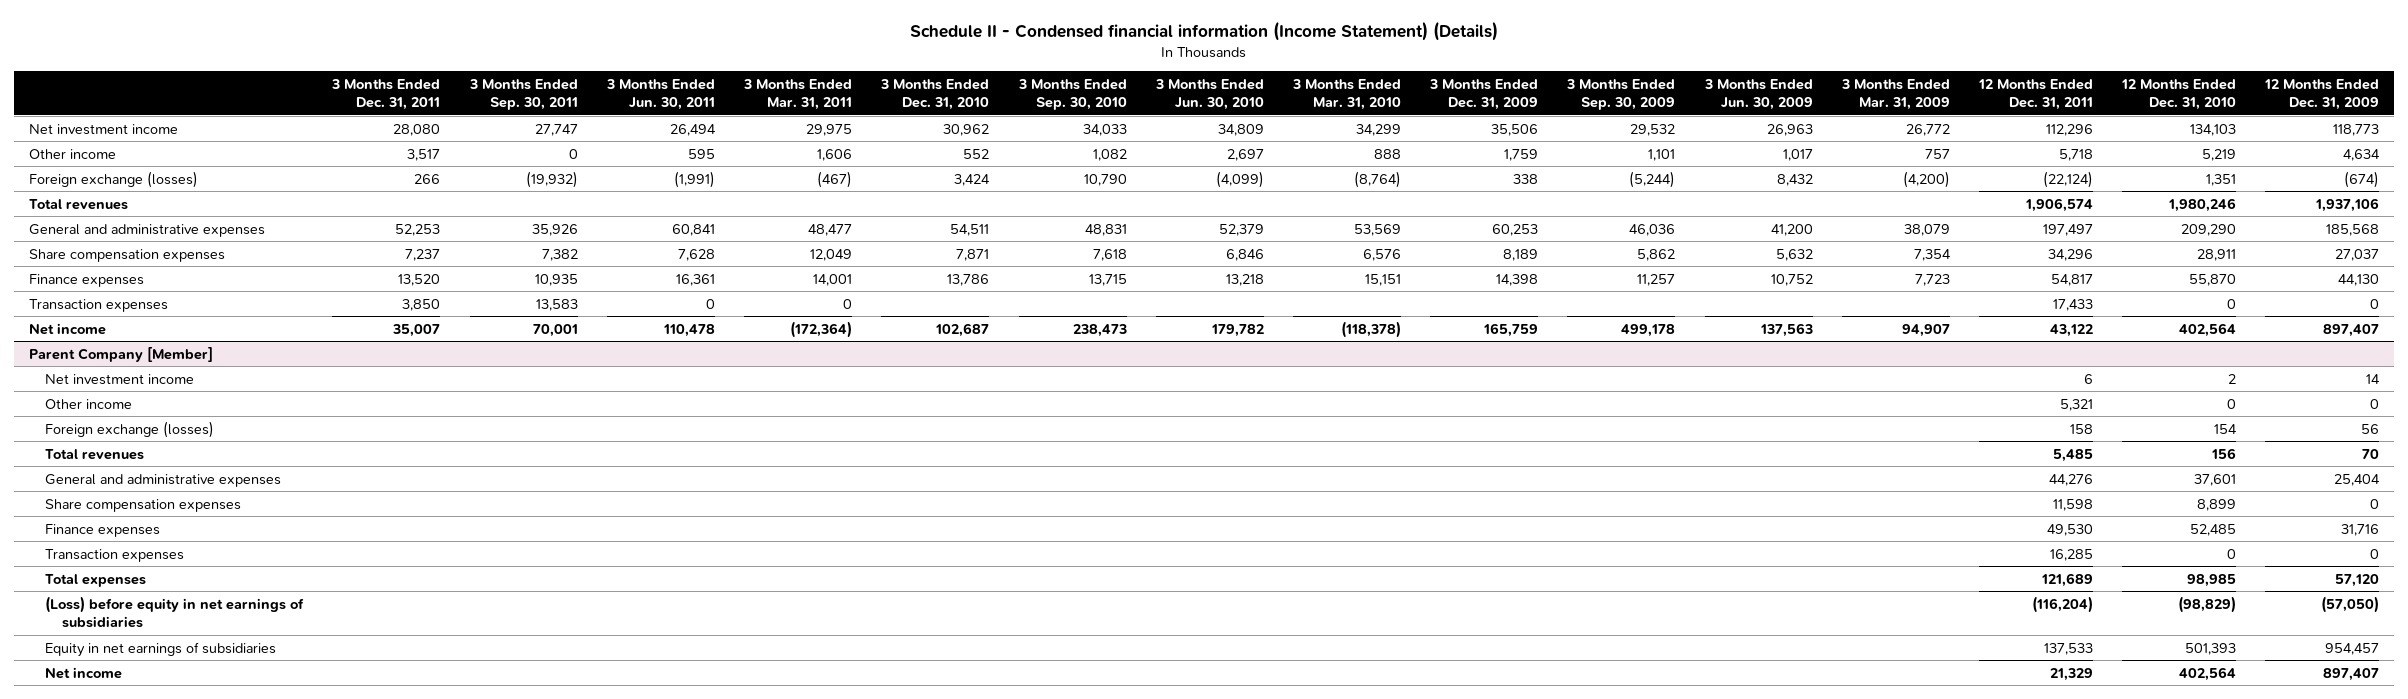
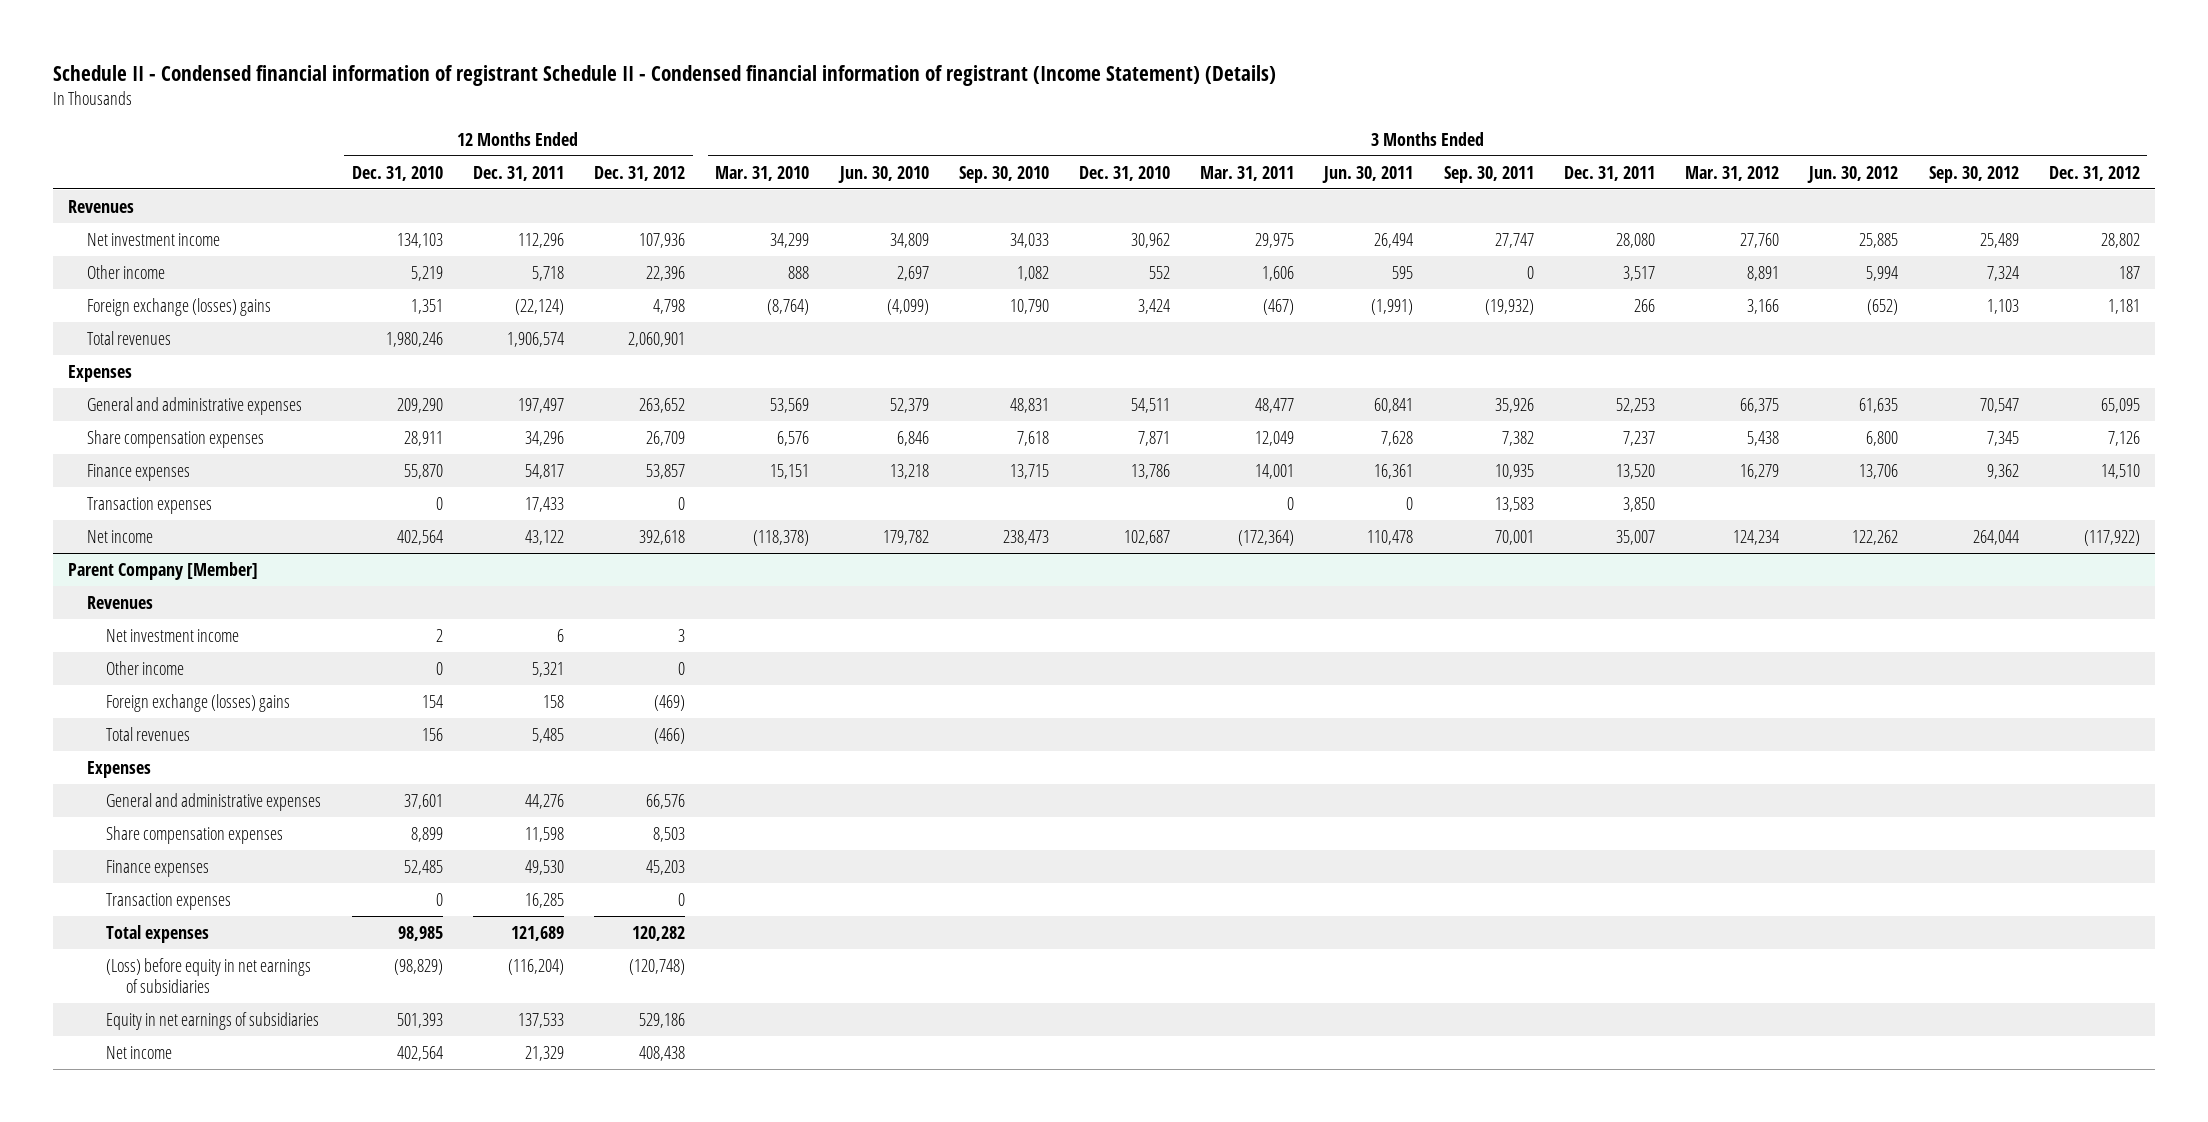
- Schedule II - Condensed financial information (Income Statement) (Details)
+ Schedule II - Condensed financial information of registrant Schedule II - Condensed financial information of registrant (Income Statement) (Details)
- | 3 Months Ended Dec. 31, 2011 | 3 Months Ended Sep. 30, 2011 | 3 Months Ended Jun. 30, 2011 | 3 Months Ended Mar. 31, 2011 | 3 Months Ended Dec. 31, 2010 | 3 Months Ended Sep. 30, 2010 | 3 Months Ended Jun. 30, 2010 | 3 Months Ended Mar. 31, 2010 | 3 Months Ended Dec. 31, 2009 | 3 Months Ended Sep. 30, 2009 | 3 Months Ended Jun. 30, 2009 | 3 Months Ended Mar. 31, 2009 | 12 Months Ended Dec. 31, 2011 | 12 Months Ended Dec. 31, 2010 | 12 Months Ended Dec. 31, 2009
+ | 12 Months Ended Dec. 31, 2010 | 12 Months Ended Dec. 31, 2011 | 12 Months Ended Dec. 31, 2012 | 3 Months Ended Mar. 31, 2010 | 3 Months Ended Jun. 30, 2010 | 3 Months Ended Sep. 30, 2010 | 3 Months Ended Dec. 31, 2010 | 3 Months Ended Mar. 31, 2011 | 3 Months Ended Jun. 30, 2011 | 3 Months Ended Sep. 30, 2011 | 3 Months Ended Dec. 31, 2011 | 3 Months Ended Mar. 31, 2012 | 3 Months Ended Jun. 30, 2012 | 3 Months Ended Sep. 30, 2012 | 3 Months Ended Dec. 31, 2012
+ Revenues
- Foreign exchange (losses) | 266 | (19,932) | (1,991) | (467) | 3,424 | 10,790 | (4,099) | (8,764) | 338 | (5,244) | 8,432 | (4,200) | (22,124) | 1,351 | (674)
+ Foreign exchange (losses) gains | 1,351 | (22,124) | 4,798 | (8,764) | (4,099) | 10,790 | 3,424 | (467) | (1,991) | (19,932) | 266 | 3,166 | (652) | 1,103 | 1,181
+ Expenses
@ Parent Company [Member]
+ Revenues
- Foreign exchange (losses) | | | | | | | | | | | | | 158 | 154 | 56
+ Foreign exchange (losses) gains | 154 | 158 | (469) | | | | | | | | | | | |
+ Expenses

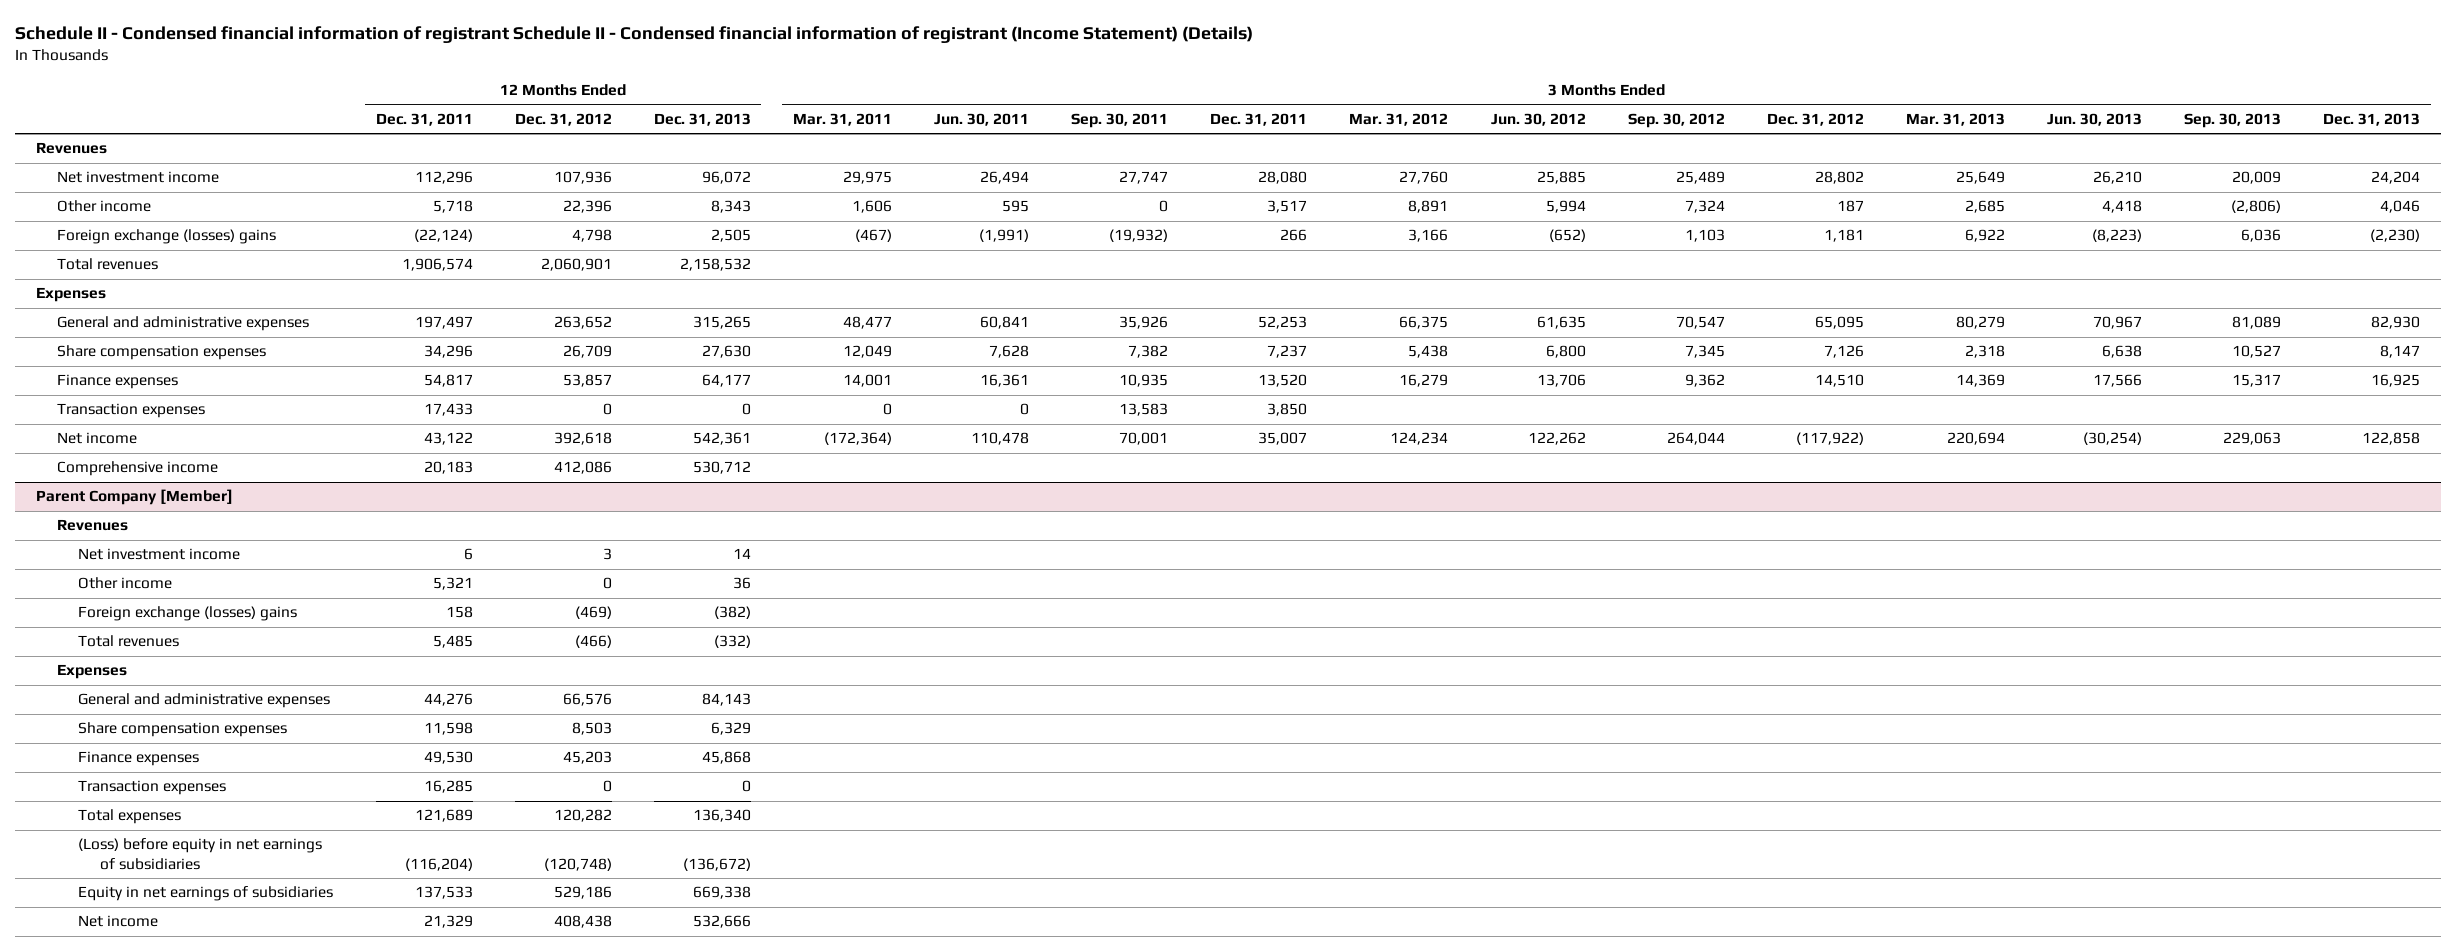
- | 12 Months Ended Dec. 31, 2010 | 12 Months Ended Dec. 31, 2011 | 12 Months Ended Dec. 31, 2012 | 3 Months Ended Mar. 31, 2010 | 3 Months Ended Jun. 30, 2010 | 3 Months Ended Sep. 30, 2010 | 3 Months Ended Dec. 31, 2010 | 3 Months Ended Mar. 31, 2011 | 3 Months Ended Jun. 30, 2011 | 3 Months Ended Sep. 30, 2011 | 3 Months Ended Dec. 31, 2011 | 3 Months Ended Mar. 31, 2012 | 3 Months Ended Jun. 30, 2012 | 3 Months Ended Sep. 30, 2012 | 3 Months Ended Dec. 31, 2012
+ | 12 Months Ended Dec. 31, 2011 | 12 Months Ended Dec. 31, 2012 | 12 Months Ended Dec. 31, 2013 | 3 Months Ended Mar. 31, 2011 | 3 Months Ended Jun. 30, 2011 | 3 Months Ended Sep. 30, 2011 | 3 Months Ended Dec. 31, 2011 | 3 Months Ended Mar. 31, 2012 | 3 Months Ended Jun. 30, 2012 | 3 Months Ended Sep. 30, 2012 | 3 Months Ended Dec. 31, 2012 | 3 Months Ended Mar. 31, 2013 | 3 Months Ended Jun. 30, 2013 | 3 Months Ended Sep. 30, 2013 | 3 Months Ended Dec. 31, 2013
+ Comprehensive income | 20,183 | 412,086 | 530,712 | | | | | | | | | | | |

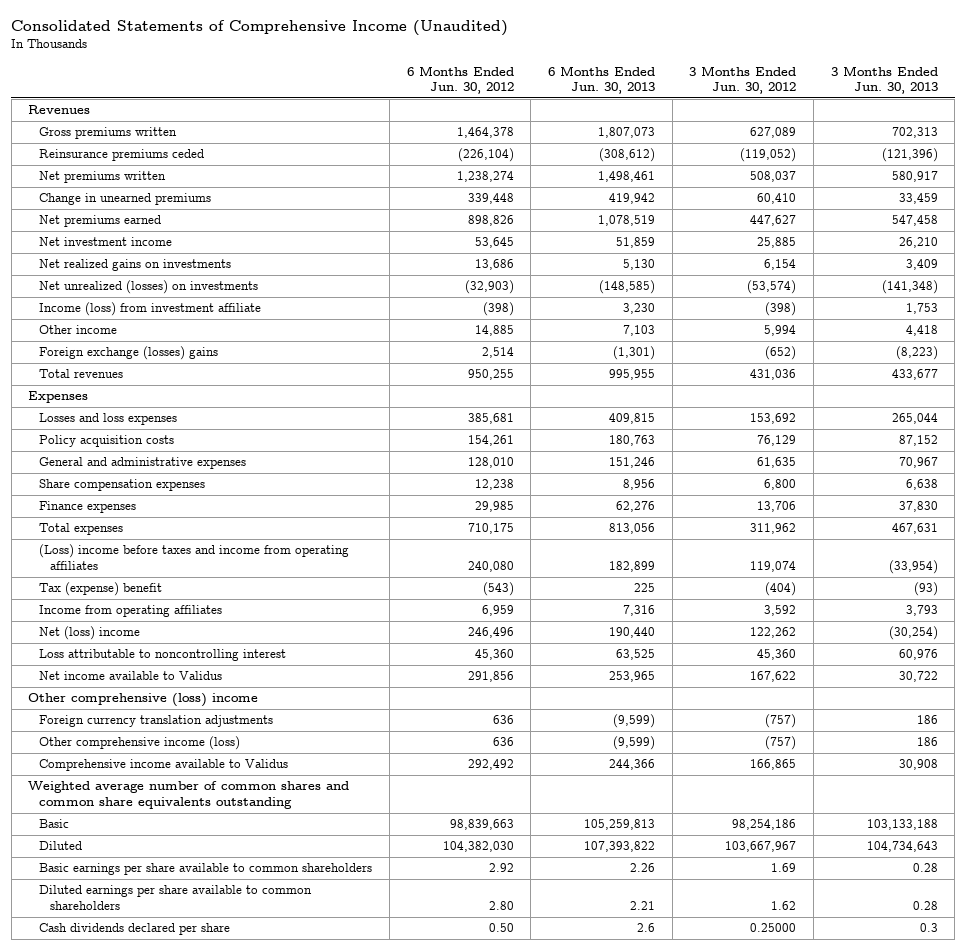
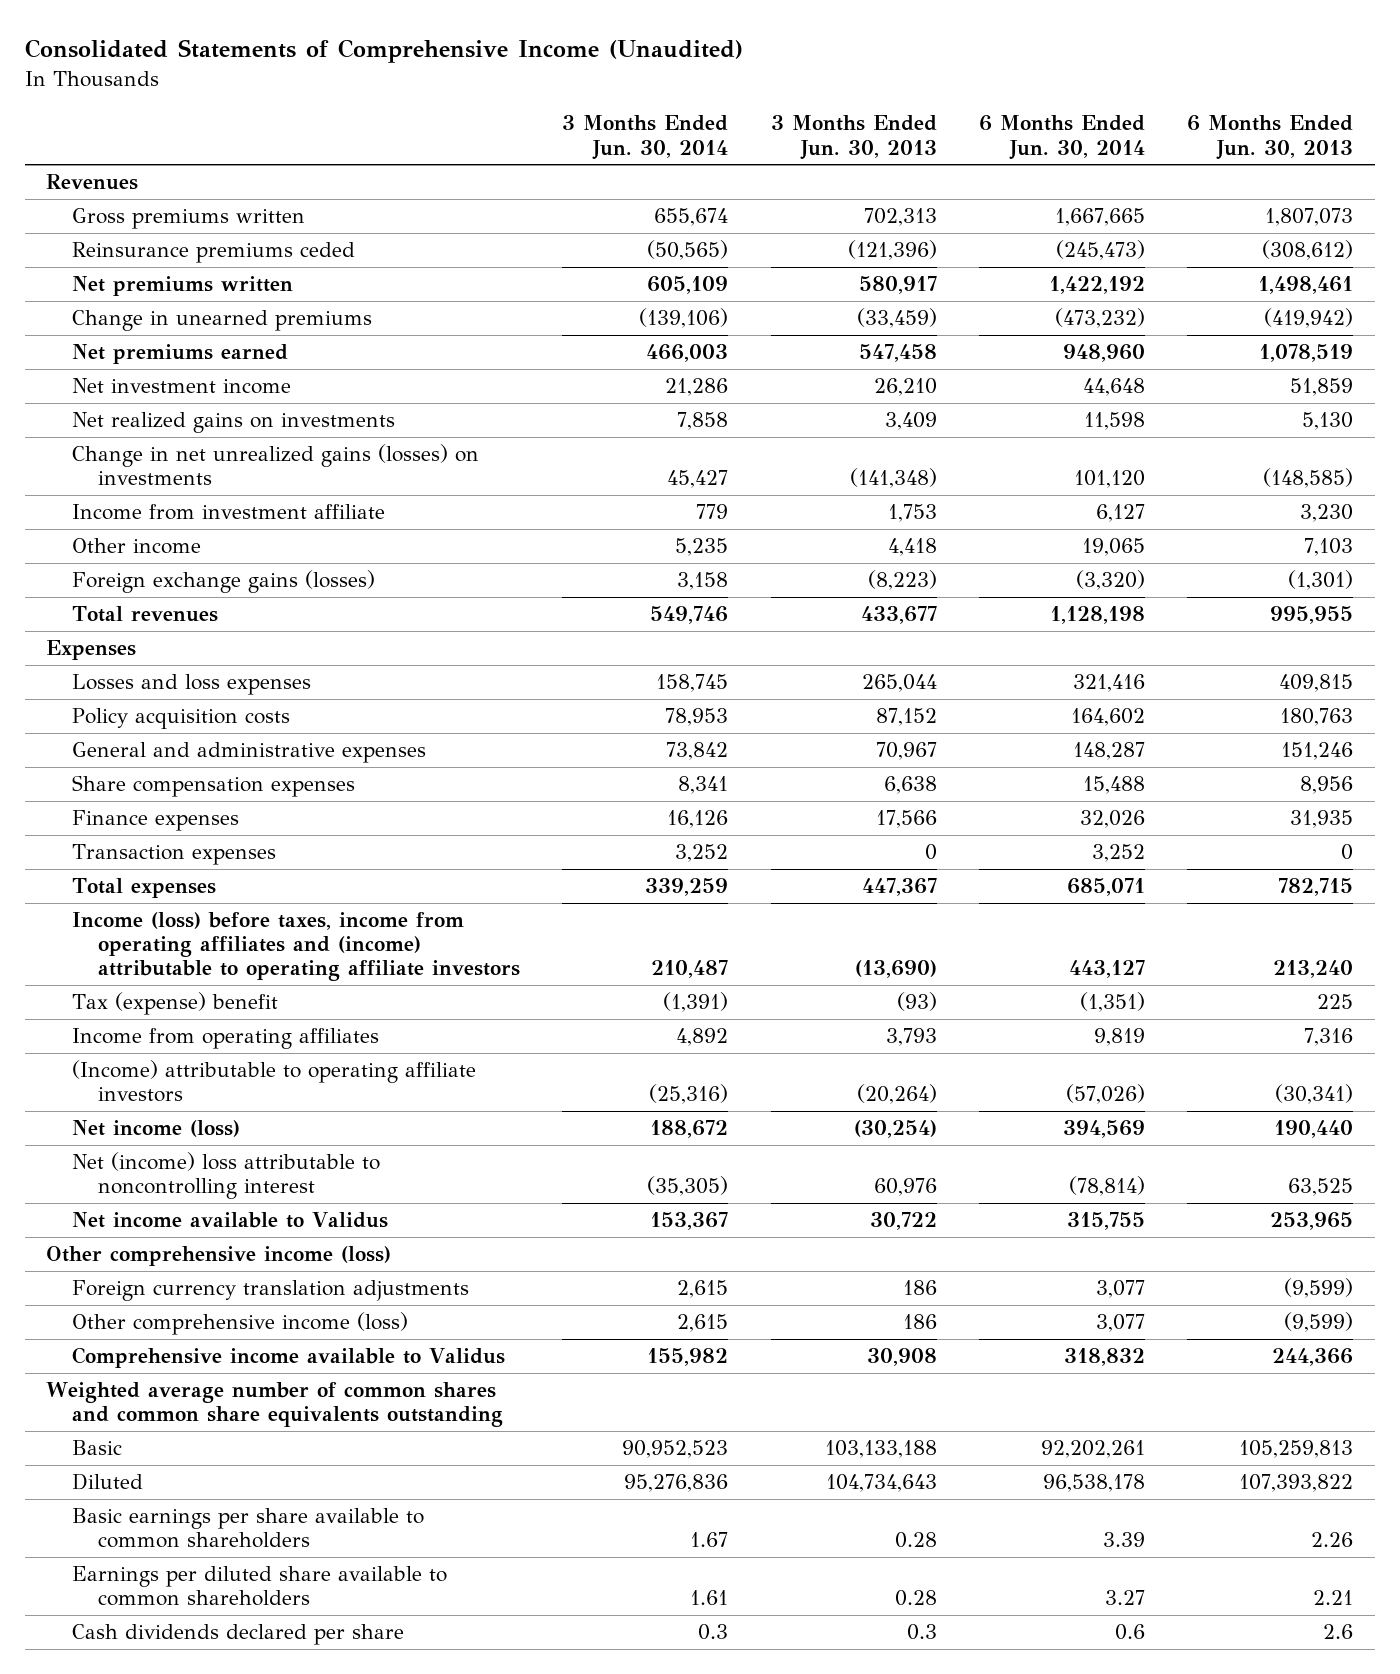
- | 6 Months Ended Jun. 30, 2012 | 6 Months Ended Jun. 30, 2013 | 3 Months Ended Jun. 30, 2012 | 3 Months Ended Jun. 30, 2013
+ | 3 Months Ended Jun. 30, 2014 | 3 Months Ended Jun. 30, 2013 | 6 Months Ended Jun. 30, 2014 | 6 Months Ended Jun. 30, 2013
- Change in unearned premiums | 339,448 | 419,942 | 60,410 | 33,459
+ Change in unearned premiums | (139,106) | (33,459) | (473,232) | (419,942)
- Net unrealized (losses) on investments | (32,903) | (148,585) | (53,574) | (141,348)
- Income (loss) from investment affiliate | (398) | 3,230 | (398) | 1,753
+ Change in net unrealized gains (losses) on investments | 45,427 | (141,348) | 101,120 | (148,585)
+ Income from investment affiliate | 779 | 1,753 | 6,127 | 3,230
- Foreign exchange (losses) gains | 2,514 | (1,301) | (652) | (8,223)
+ Foreign exchange gains (losses) | 3,158 | (8,223) | (3,320) | (1,301)
- Finance expenses | 29,985 | 62,276 | 13,706 | 37,830
- Total expenses | 710,175 | 813,056 | 311,962 | 467,631
- (Loss) income before taxes and income from operating affiliates | 240,080 | 182,899 | 119,074 | (33,954)
+ Finance expenses | 16,126 | 17,566 | 32,026 | 31,935
+ Transaction expenses | 3,252 | 0 | 3,252 | 0
+ Total expenses | 339,259 | 447,367 | 685,071 | 782,715
+ Income (loss) before taxes, income from operating affiliates and (income) attributable to operating affiliate investors | 210,487 | (13,690) | 443,127 | 213,240
- Net (loss) income | 246,496 | 190,440 | 122,262 | (30,254)
- Loss attributable to noncontrolling interest | 45,360 | 63,525 | 45,360 | 60,976
+ (Income) attributable to operating affiliate investors | (25,316) | (20,264) | (57,026) | (30,341)
+ Net income (loss) | 188,672 | (30,254) | 394,569 | 190,440
+ Net (income) loss attributable to noncontrolling interest | (35,305) | 60,976 | (78,814) | 63,525
- Other comprehensive (loss) income
+ Other comprehensive income (loss)
- Diluted earnings per share available to common shareholders | 2.80 | 2.21 | 1.62 | 0.28
+ Earnings per diluted share available to common shareholders | 1.61 | 0.28 | 3.27 | 2.21

